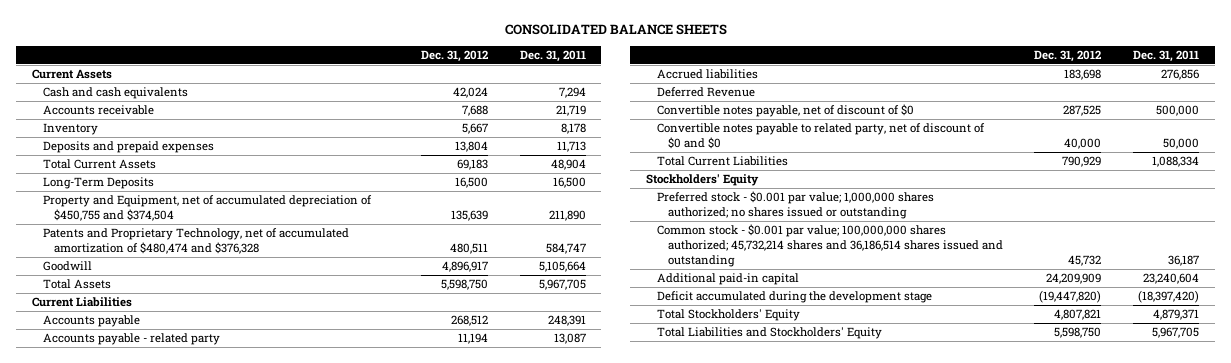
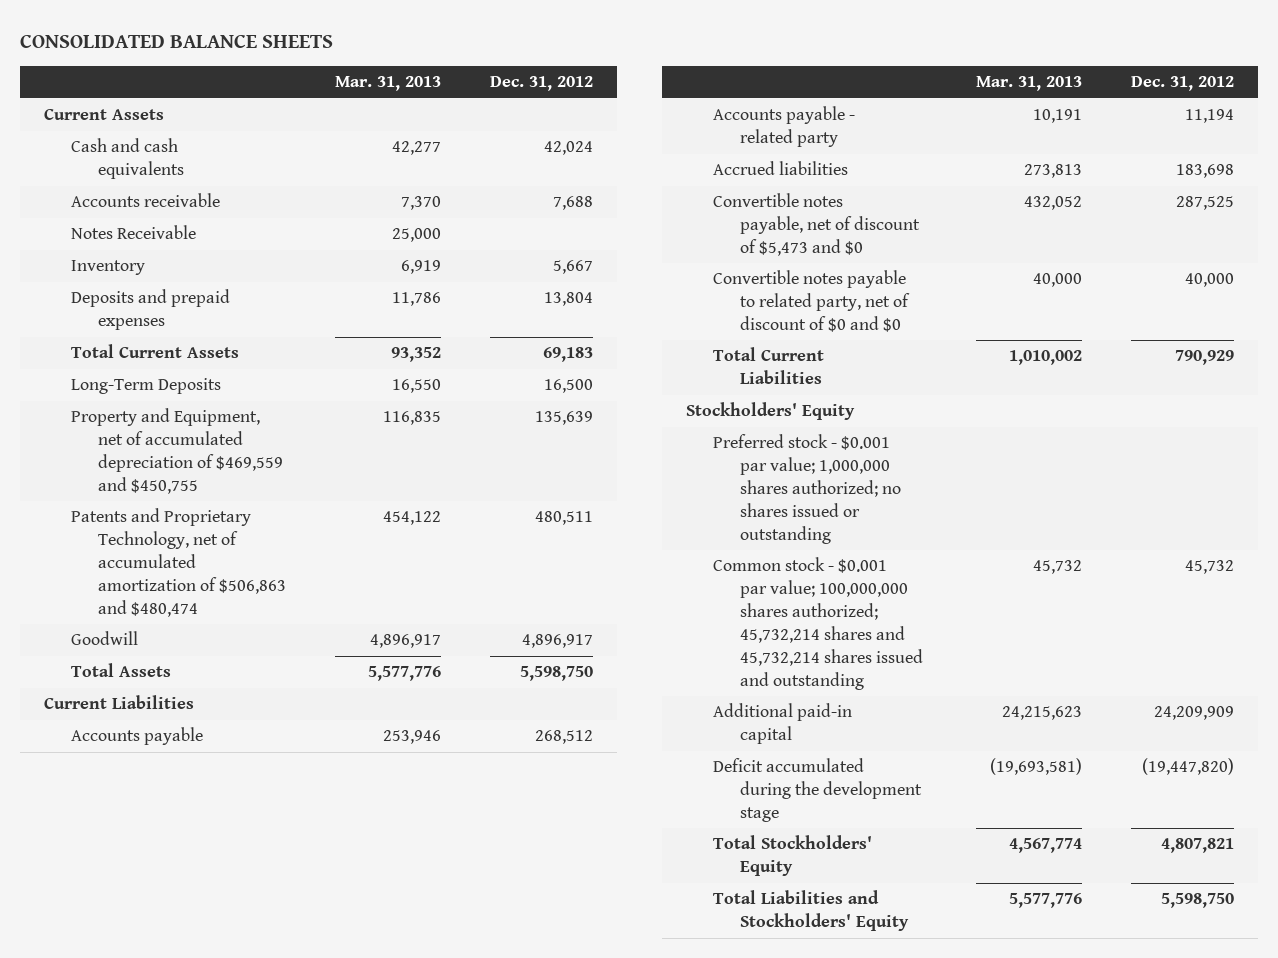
- | Dec. 31, 2012 | Dec. 31, 2011
+ | Mar. 31, 2013 | Dec. 31, 2012
+ Notes Receivable | 25,000 |
- Property and Equipment, net of accumulated depreciation of $450,755 and $374,504 | 135,639 | 211,890
- Patents and Proprietary Technology, net of accumulated amortization of $480,474 and $376,328 | 480,511 | 584,747
+ Property and Equipment, net of accumulated depreciation of $469,559 and $450,755 | 116,835 | 135,639
+ Patents and Proprietary Technology, net of accumulated amortization of $506,863 and $480,474 | 454,122 | 480,511
- Deferred Revenue
- Convertible notes payable, net of discount of $0 | 287,525 | 500,000
+ Convertible notes payable, net of discount of $5,473 and $0 | 432,052 | 287,525
- Common stock - $0.001 par value; 100,000,000 shares authorized; 45,732,214 shares and 36,186,514 shares issued and outstanding | 45,732 | 36,187
+ Common stock - $0.001 par value; 100,000,000 shares authorized; 45,732,214 shares and 45,732,214 shares issued and outstanding | 45,732 | 45,732

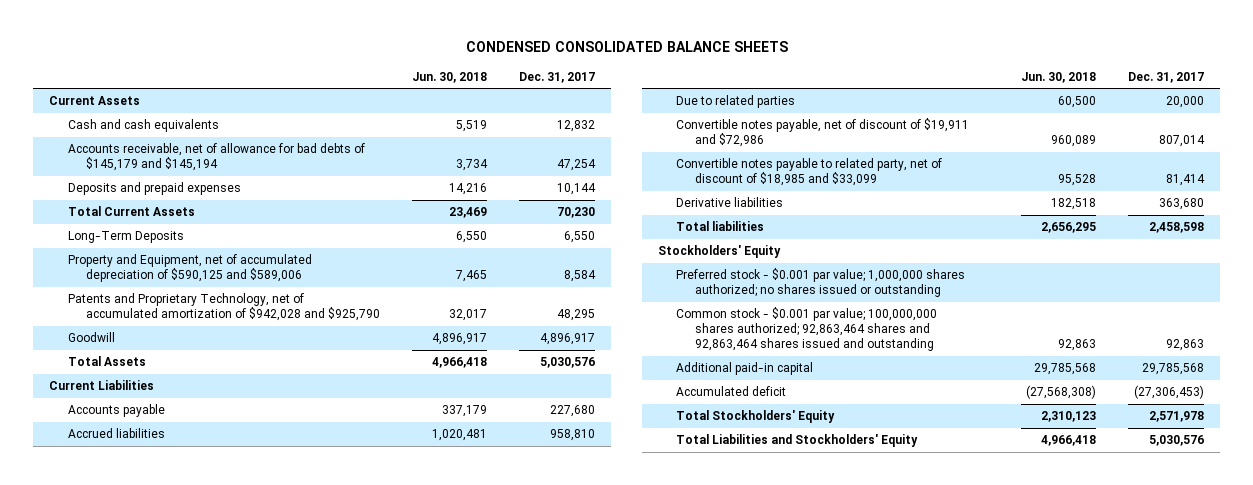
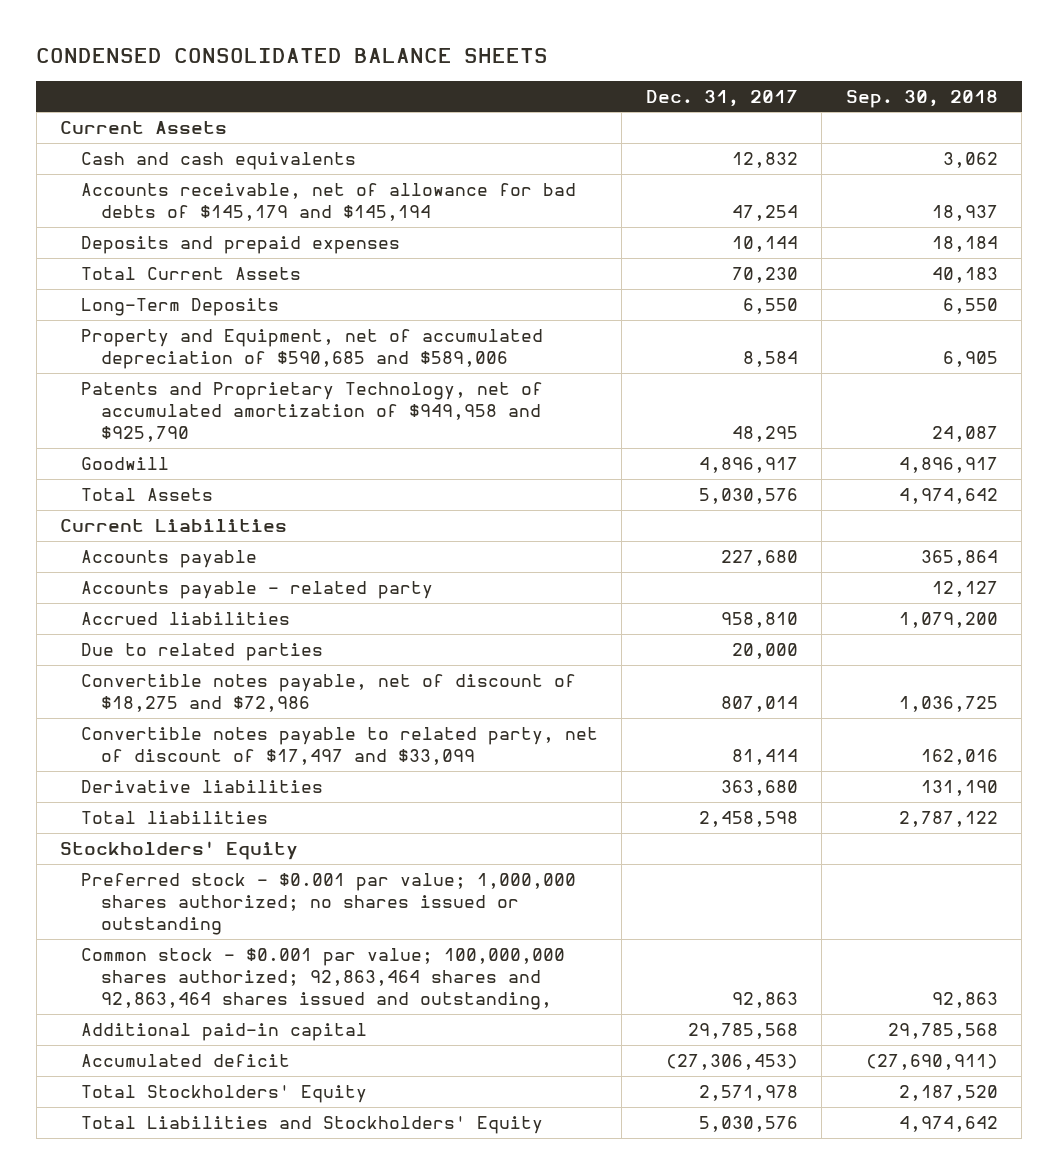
- | Jun. 30, 2018 | Dec. 31, 2017
+ | Dec. 31, 2017 | Sep. 30, 2018
- Property and Equipment, net of accumulated depreciation of $590,125 and $589,006 | 7,465 | 8,584
- Patents and Proprietary Technology, net of accumulated amortization of $942,028 and $925,790 | 32,017 | 48,295
+ Property and Equipment, net of accumulated depreciation of $590,685 and $589,006 | 8,584 | 6,905
+ Patents and Proprietary Technology, net of accumulated amortization of $949,958 and $925,790 | 48,295 | 24,087
+ Accounts payable - related party | | 12,127
- Convertible notes payable, net of discount of $19,911 and $72,986 | 960,089 | 807,014
- Convertible notes payable to related party, net of discount of $18,985 and $33,099 | 95,528 | 81,414
+ Convertible notes payable, net of discount of $18,275 and $72,986 | 807,014 | 1,036,725
+ Convertible notes payable to related party, net of discount of $17,497 and $33,099 | 81,414 | 162,016
- Common stock - $0.001 par value; 100,000,000 shares authorized; 92,863,464 shares and 92,863,464 shares issued and outstanding | 92,863 | 92,863
+ Common stock - $0.001 par value; 100,000,000 shares authorized; 92,863,464 shares and 92,863,464 shares issued and outstanding, | 92,863 | 92,863

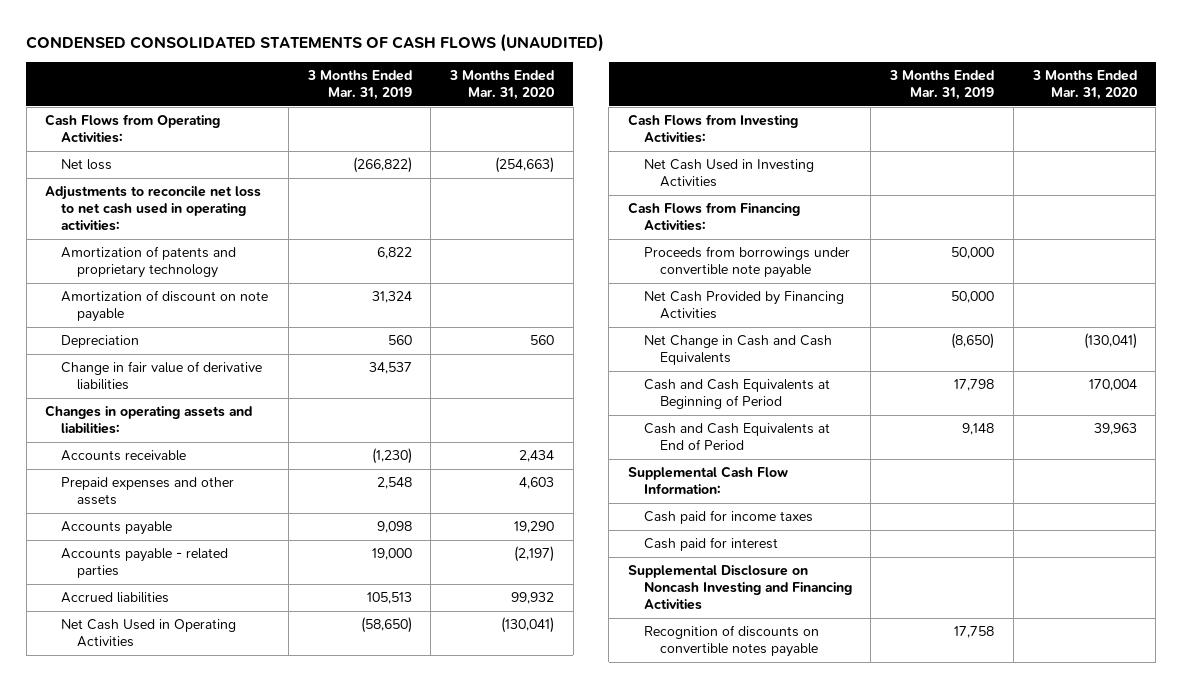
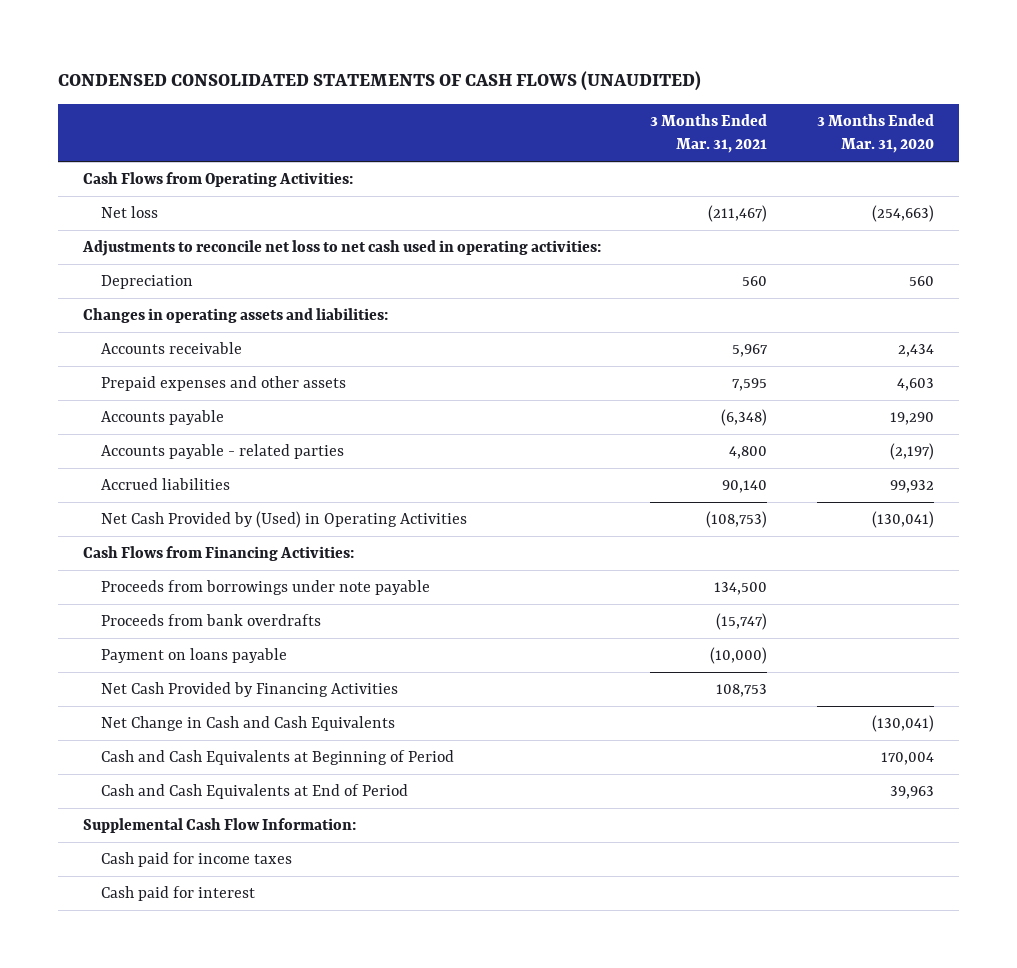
- | 3 Months Ended Mar. 31, 2019 | 3 Months Ended Mar. 31, 2020
+ | 3 Months Ended Mar. 31, 2021 | 3 Months Ended Mar. 31, 2020
- Amortization of patents and proprietary technology | 6,822 |
- Amortization of discount on note payable | 31,324 |
- Change in fair value of derivative liabilities | 34,537 |
- Net Cash Used in Operating Activities | (58,650) | (130,041)
- Cash Flows from Investing Activities:
- Net Cash Used in Investing Activities
+ Net Cash Provided by (Used) in Operating Activities | (108,753) | (130,041)
- Proceeds from borrowings under convertible note payable | 50,000 |
+ Proceeds from borrowings under note payable | 134,500 |
+ Proceeds from bank overdrafts | (15,747) |
+ Payment on loans payable | (10,000) |
- Supplemental Disclosure on Noncash Investing and Financing Activities
- Recognition of discounts on convertible notes payable | 17,758 |

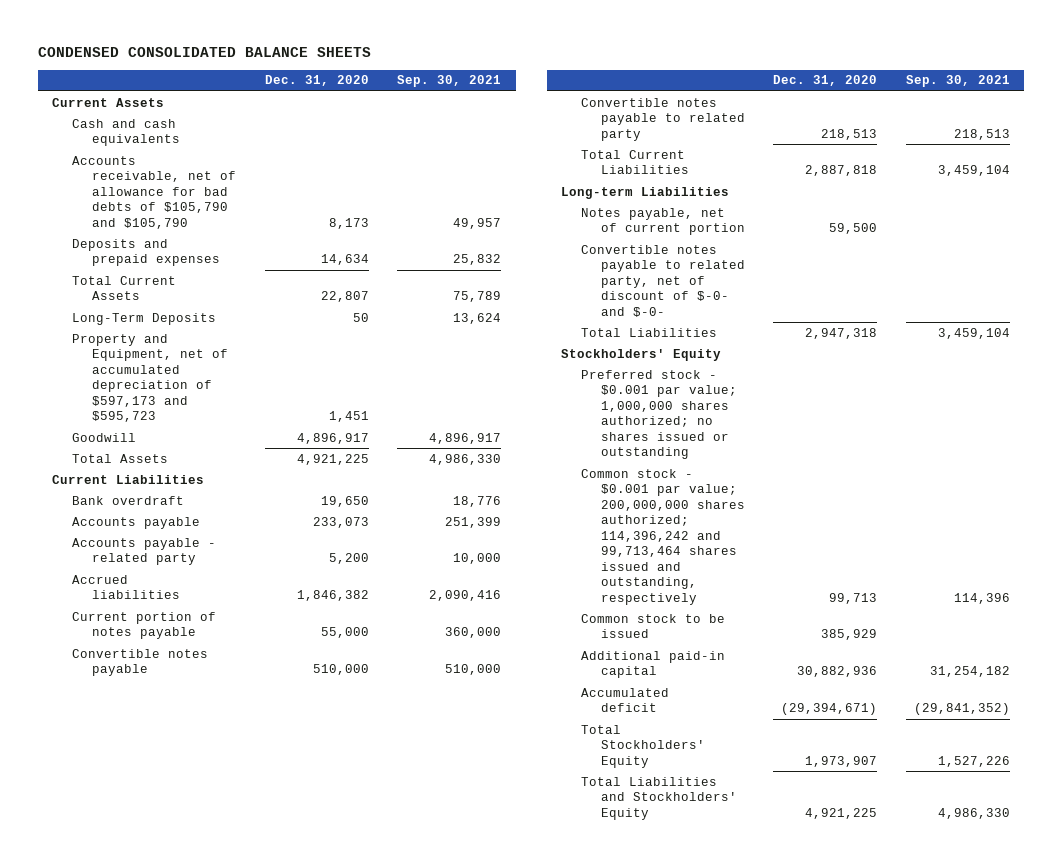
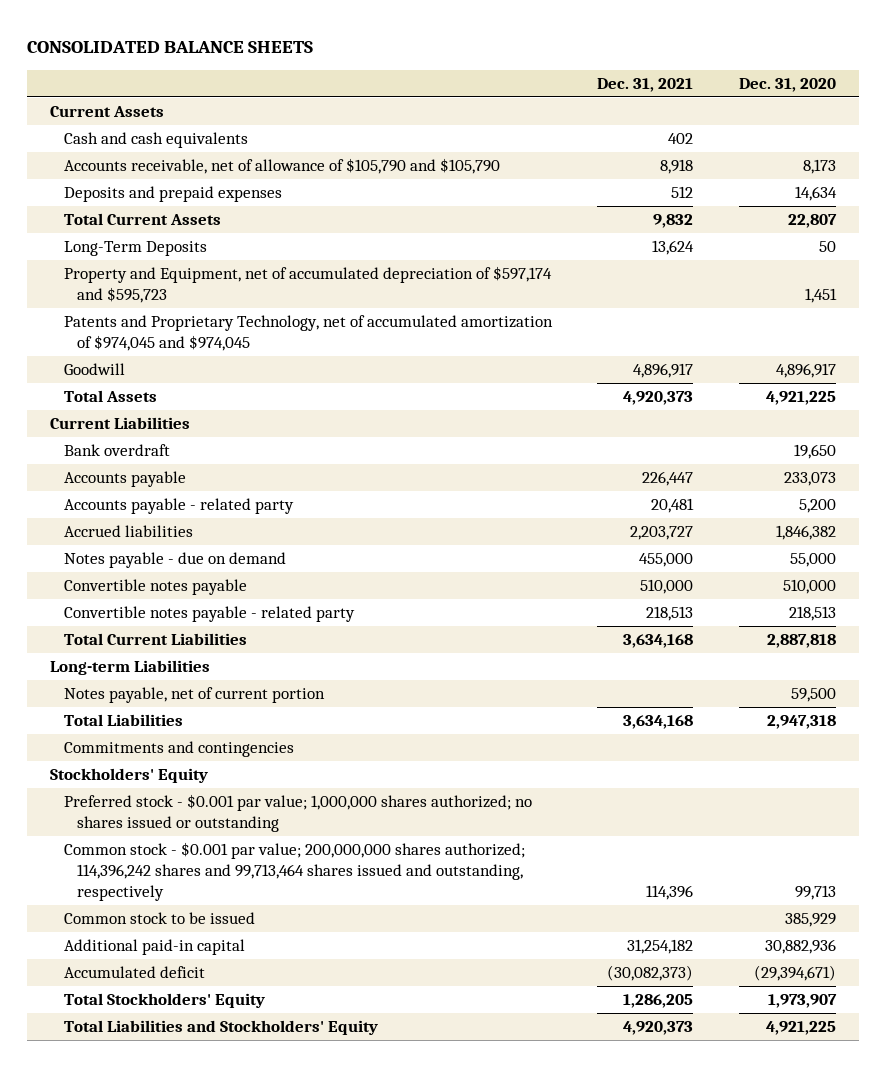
- CONDENSED CONSOLIDATED BALANCE SHEETS
+ CONSOLIDATED BALANCE SHEETS
- | Dec. 31, 2020 | Sep. 30, 2021
+ | Dec. 31, 2021 | Dec. 31, 2020
- Accounts receivable, net of allowance for bad debts of $105,790 and $105,790 | 8,173 | 49,957
+ Accounts receivable, net of allowance of $105,790 and $105,790 | 8,918 | 8,173
- Property and Equipment, net of accumulated depreciation of $597,173 and $595,723 | 1,451 |
+ Property and Equipment, net of accumulated depreciation of $597,174 and $595,723 | | 1,451
+ Patents and Proprietary Technology, net of accumulated amortization of $974,045 and $974,045
- Current portion of notes payable | 55,000 | 360,000
+ Notes payable - due on demand | 455,000 | 55,000
- Convertible notes payable to related party | 218,513 | 218,513
+ Convertible notes payable - related party | 218,513 | 218,513
- Convertible notes payable to related party, net of discount of $-0- and $-0-
+ Commitments and contingencies
- Common stock - $0.001 par value; 200,000,000 shares authorized; 114,396,242 and 99,713,464 shares issued and outstanding, respectively | 99,713 | 114,396
+ Common stock - $0.001 par value; 200,000,000 shares authorized; 114,396,242 shares and 99,713,464 shares issued and outstanding, respectively | 114,396 | 99,713

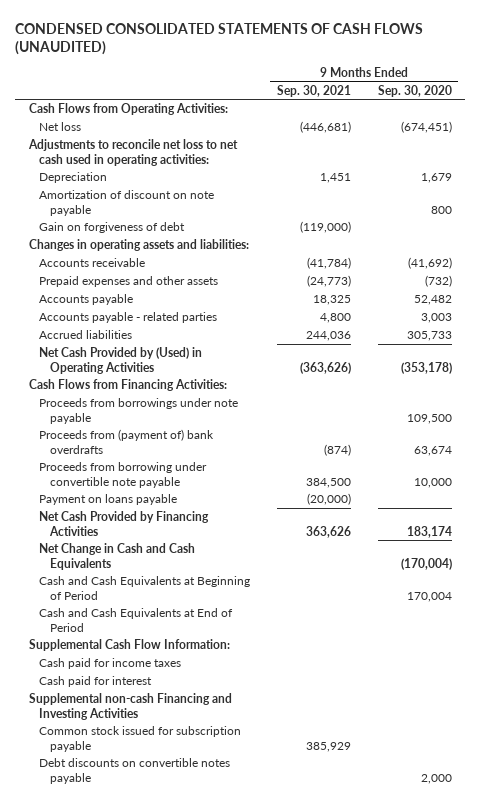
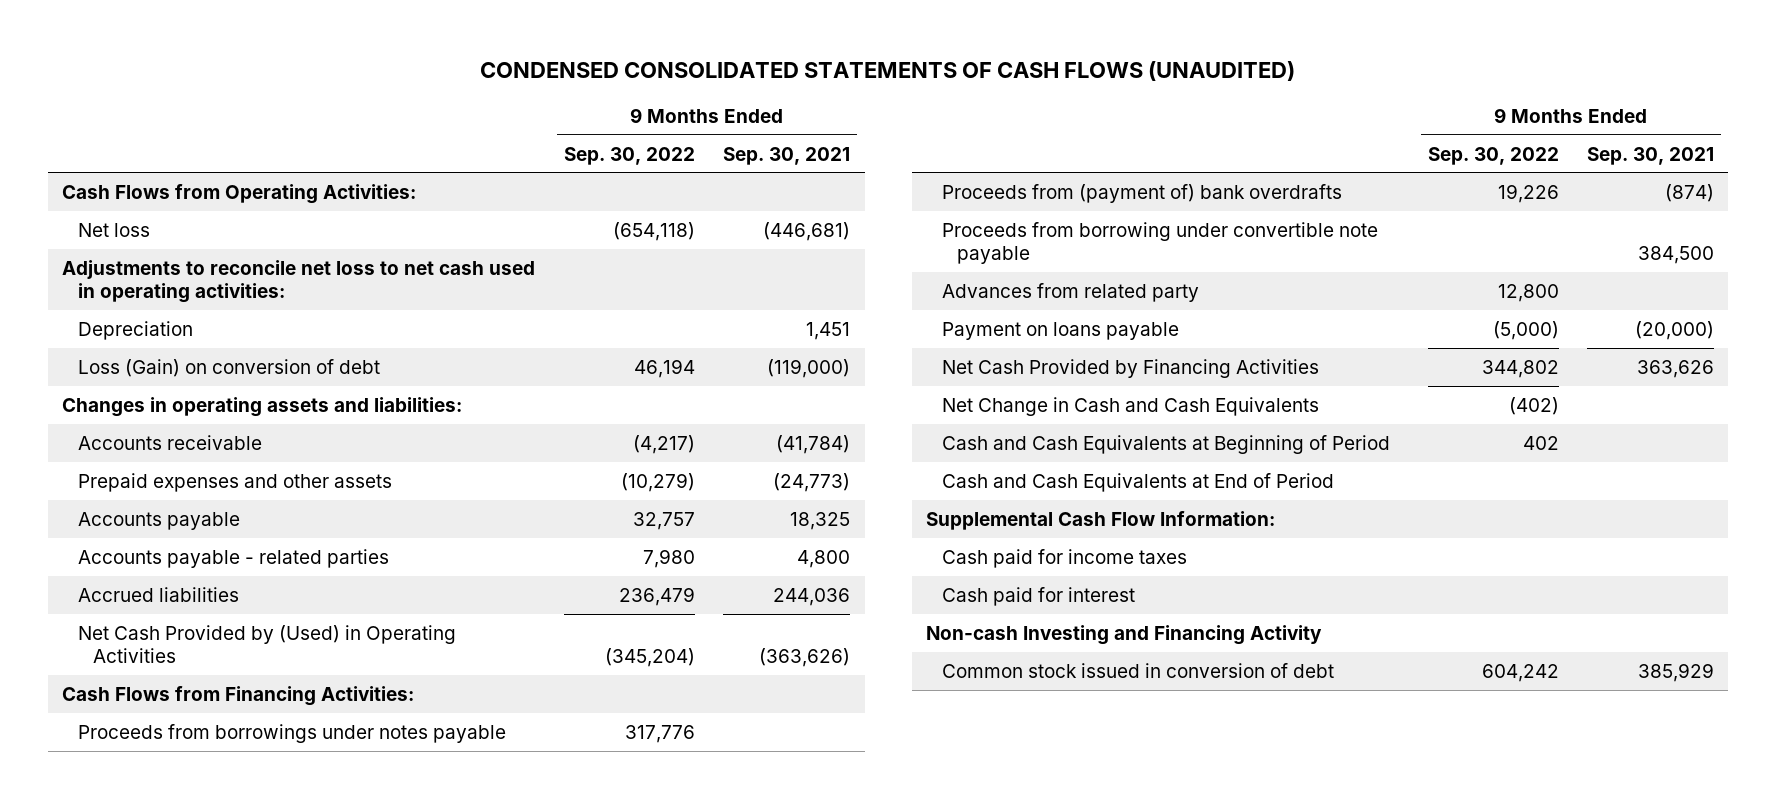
- | 9 Months Ended Sep. 30, 2021 | 9 Months Ended Sep. 30, 2020
+ | 9 Months Ended Sep. 30, 2022 | 9 Months Ended Sep. 30, 2021
- Amortization of discount on note payable | | 800
- Gain on forgiveness of debt | (119,000) |
+ Loss (Gain) on conversion of debt | 46,194 | (119,000)
- Proceeds from borrowings under note payable | | 109,500
+ Proceeds from borrowings under notes payable | 317,776 |
+ Advances from related party | 12,800 |
- Supplemental non-cash Financing and Investing Activities
- Common stock issued for subscription payable | 385,929 |
- Debt discounts on convertible notes payable | | 2,000
+ Non-cash Investing and Financing Activity
+ Common stock issued in conversion of debt | 604,242 | 385,929

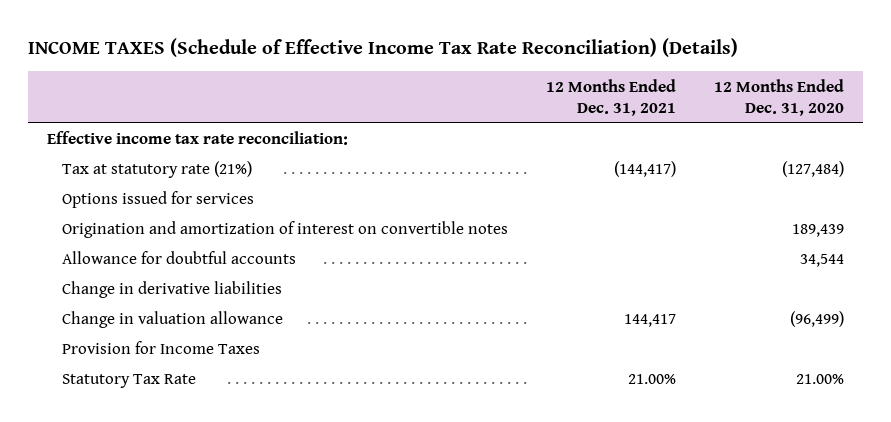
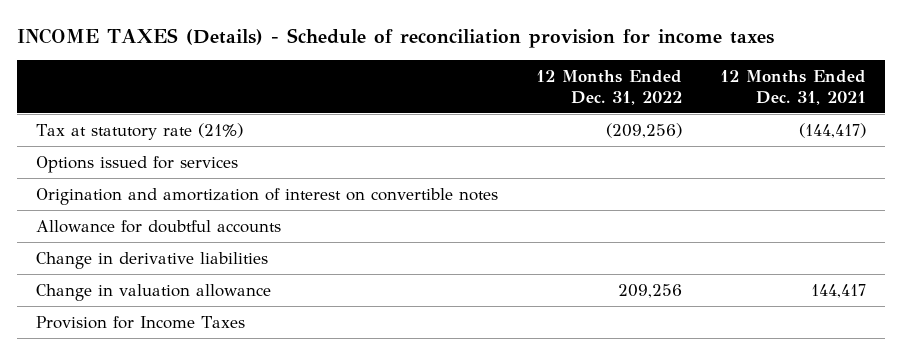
- INCOME TAXES (Schedule of Effective Income Tax Rate Reconciliation) (Details)
+ INCOME TAXES (Details) - Schedule of reconciliation provision for income taxes
- | 12 Months Ended Dec. 31, 2021 | 12 Months Ended Dec. 31, 2020
+ | 12 Months Ended Dec. 31, 2022 | 12 Months Ended Dec. 31, 2021
- Effective income tax rate reconciliation:
- Statutory Tax Rate | 21.00% | 21.00%

